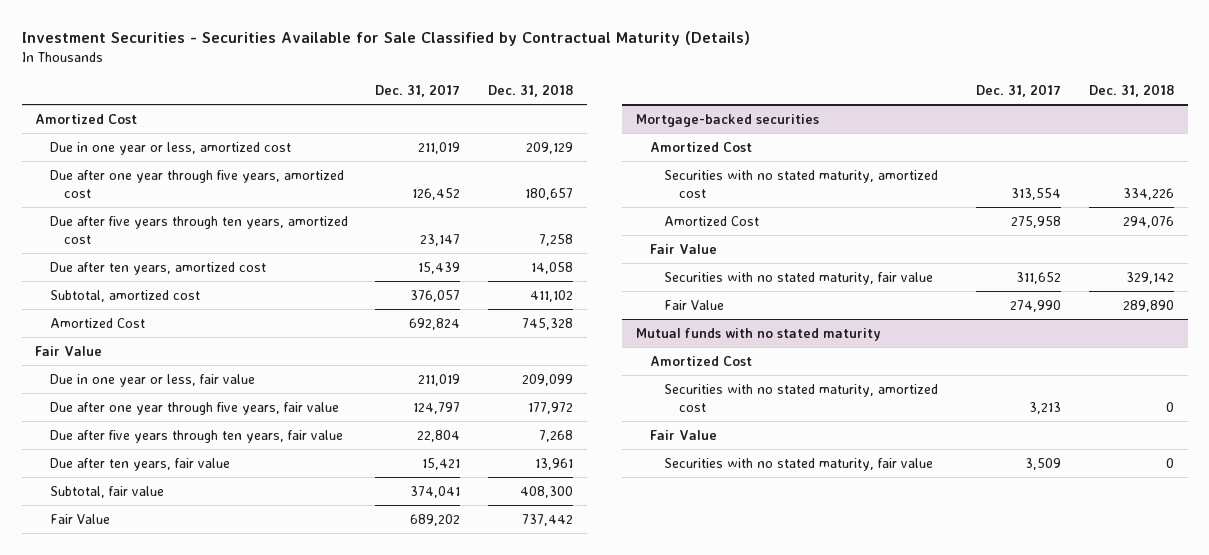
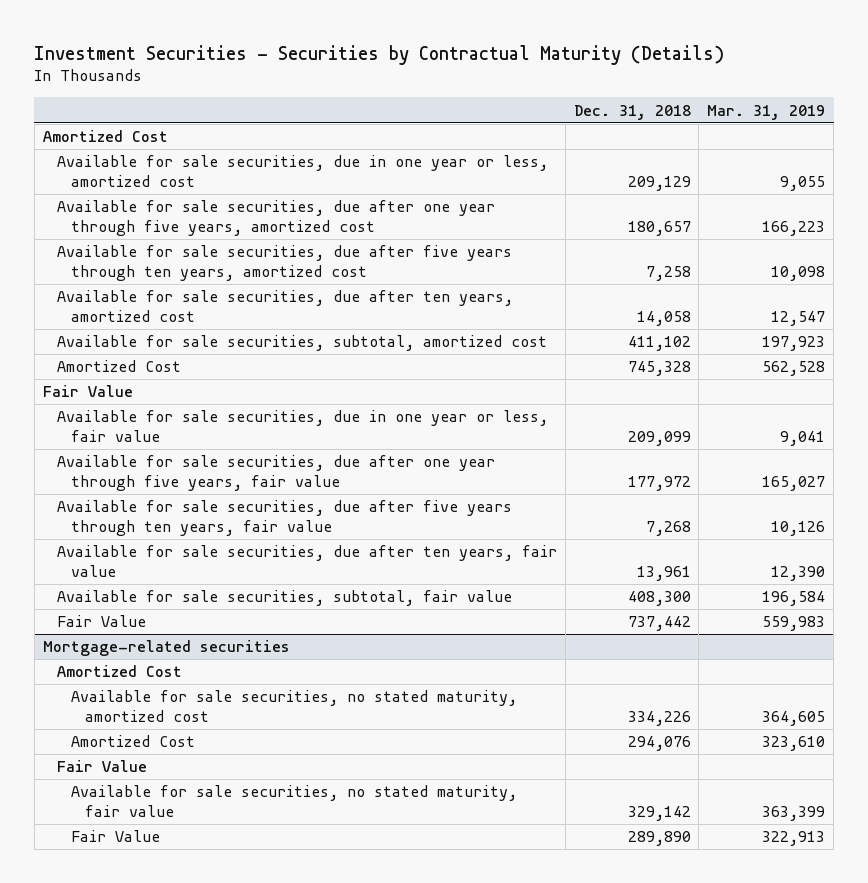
- Investment Securities - Securities Available for Sale Classified by Contractual Maturity (Details)
+ Investment Securities - Securities by Contractual Maturity (Details)
- | Dec. 31, 2017 | Dec. 31, 2018
+ | Dec. 31, 2018 | Mar. 31, 2019
- Due in one year or less, amortized cost | 211,019 | 209,129
- Due after one year through five years, amortized cost | 126,452 | 180,657
- Due after five years through ten years, amortized cost | 23,147 | 7,258
- Due after ten years, amortized cost | 15,439 | 14,058
- Subtotal, amortized cost | 376,057 | 411,102
+ Available for sale securities, due in one year or less, amortized cost | 209,129 | 9,055
+ Available for sale securities, due after one year through five years, amortized cost | 180,657 | 166,223
+ Available for sale securities, due after five years through ten years, amortized cost | 7,258 | 10,098
+ Available for sale securities, due after ten years, amortized cost | 14,058 | 12,547
+ Available for sale securities, subtotal, amortized cost | 411,102 | 197,923
- Due in one year or less, fair value | 211,019 | 209,099
- Due after one year through five years, fair value | 124,797 | 177,972
- Due after five years through ten years, fair value | 22,804 | 7,268
- Due after ten years, fair value | 15,421 | 13,961
- Subtotal, fair value | 374,041 | 408,300
+ Available for sale securities, due in one year or less, fair value | 209,099 | 9,041
+ Available for sale securities, due after one year through five years, fair value | 177,972 | 165,027
+ Available for sale securities, due after five years through ten years, fair value | 7,268 | 10,126
+ Available for sale securities, due after ten years, fair value | 13,961 | 12,390
+ Available for sale securities, subtotal, fair value | 408,300 | 196,584
- Mortgage-backed securities
+ Mortgage-related securities
- Securities with no stated maturity, amortized cost | 313,554 | 334,226
+ Available for sale securities, no stated maturity, amortized cost | 334,226 | 364,605
- Securities with no stated maturity, fair value | 311,652 | 329,142
+ Available for sale securities, no stated maturity, fair value | 329,142 | 363,399
- Mutual funds with no stated maturity
- Amortized Cost
- Securities with no stated maturity, amortized cost | 3,213 | 0
- Fair Value
- Securities with no stated maturity, fair value | 3,509 | 0

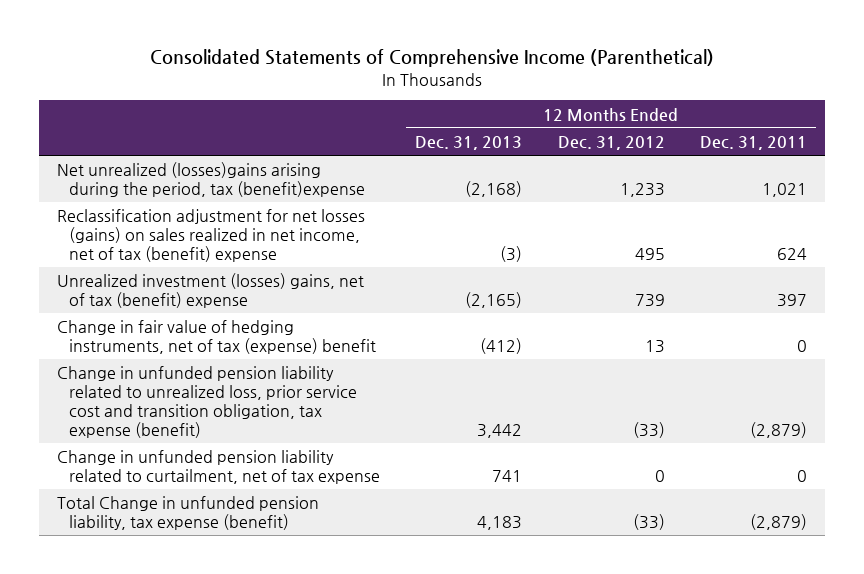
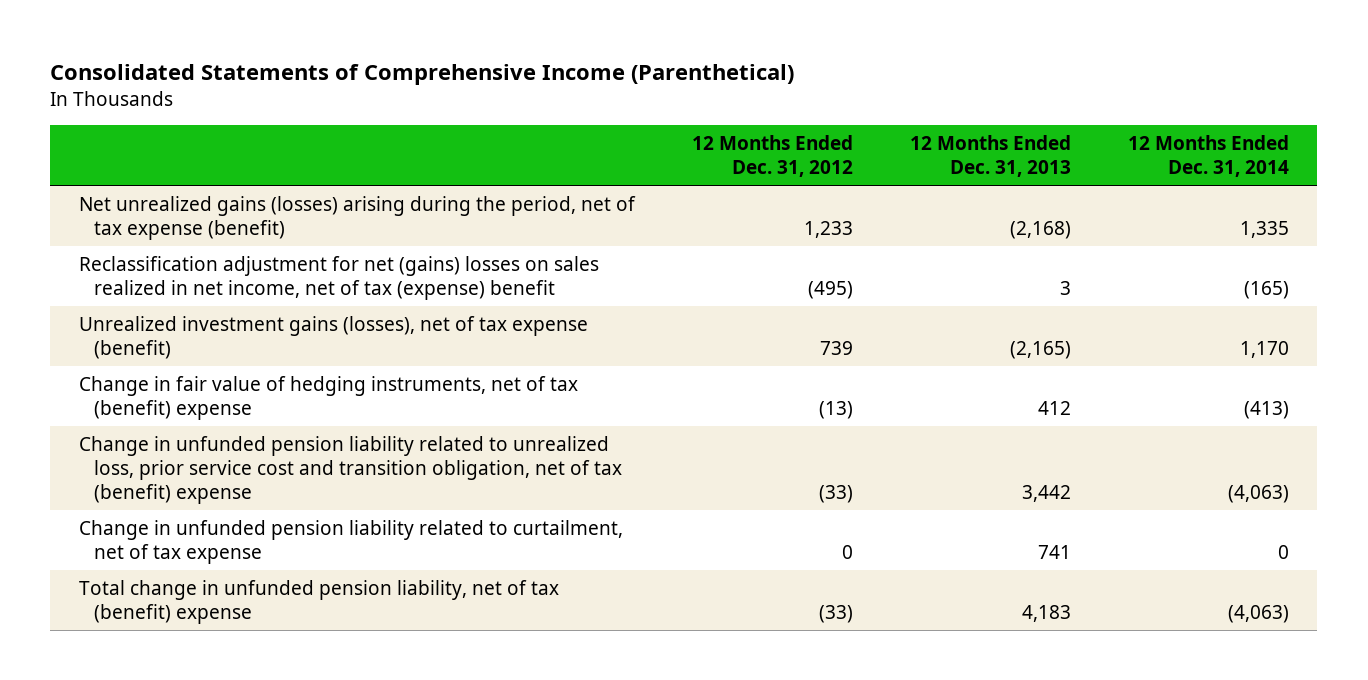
- | 12 Months Ended Dec. 31, 2013 | 12 Months Ended Dec. 31, 2012 | 12 Months Ended Dec. 31, 2011
+ | 12 Months Ended Dec. 31, 2012 | 12 Months Ended Dec. 31, 2013 | 12 Months Ended Dec. 31, 2014
- Net unrealized (losses)gains arising during the period, tax (benefit)expense | (2,168) | 1,233 | 1,021
- Reclassification adjustment for net losses (gains) on sales realized in net income, net of tax (benefit) expense | (3) | 495 | 624
- Unrealized investment (losses) gains, net of tax (benefit) expense | (2,165) | 739 | 397
- Change in fair value of hedging instruments, net of tax (expense) benefit | (412) | 13 | 0
- Change in unfunded pension liability related to unrealized loss, prior service cost and transition obligation, tax expense (benefit) | 3,442 | (33) | (2,879)
+ Net unrealized gains (losses) arising during the period, net of tax expense (benefit) | 1,233 | (2,168) | 1,335
+ Reclassification adjustment for net (gains) losses on sales realized in net income, net of tax (expense) benefit | (495) | 3 | (165)
+ Unrealized investment gains (losses), net of tax expense (benefit) | 739 | (2,165) | 1,170
+ Change in fair value of hedging instruments, net of tax (benefit) expense | (13) | 412 | (413)
+ Change in unfunded pension liability related to unrealized loss, prior service cost and transition obligation, net of tax (benefit) expense | (33) | 3,442 | (4,063)
- Total Change in unfunded pension liability, tax expense (benefit) | 4,183 | (33) | (2,879)
+ Total change in unfunded pension liability, net of tax (benefit) expense | (33) | 4,183 | (4,063)

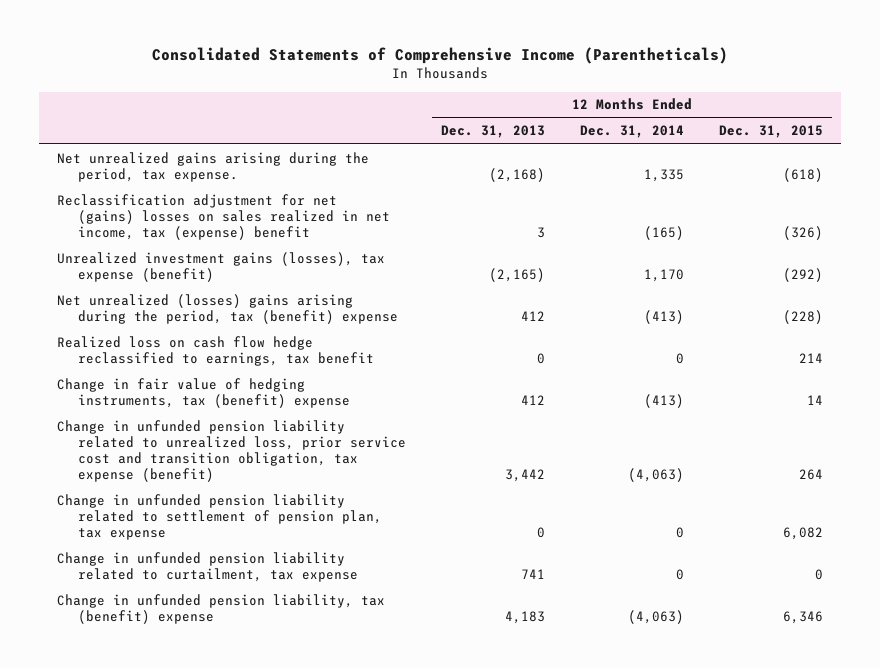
- Consolidated Statements of Comprehensive Income (Parenthetical)
+ Consolidated Statements of Comprehensive Income (Parentheticals)
- | 12 Months Ended Dec. 31, 2012 | 12 Months Ended Dec. 31, 2013 | 12 Months Ended Dec. 31, 2014
+ | 12 Months Ended Dec. 31, 2013 | 12 Months Ended Dec. 31, 2014 | 12 Months Ended Dec. 31, 2015
- Net unrealized gains (losses) arising during the period, net of tax expense (benefit) | 1,233 | (2,168) | 1,335
- Reclassification adjustment for net (gains) losses on sales realized in net income, net of tax (expense) benefit | (495) | 3 | (165)
- Unrealized investment gains (losses), net of tax expense (benefit) | 739 | (2,165) | 1,170
- Change in fair value of hedging instruments, net of tax (benefit) expense | (13) | 412 | (413)
- Change in unfunded pension liability related to unrealized loss, prior service cost and transition obligation, net of tax (benefit) expense | (33) | 3,442 | (4,063)
- Change in unfunded pension liability related to curtailment, net of tax expense | 0 | 741 | 0
- Total change in unfunded pension liability, net of tax (benefit) expense | (33) | 4,183 | (4,063)
+ Net unrealized gains arising during the period, tax expense. | (2,168) | 1,335 | (618)
+ Reclassification adjustment for net (gains) losses on sales realized in net income, tax (expense) benefit | 3 | (165) | (326)
+ Unrealized investment gains (losses), tax expense (benefit) | (2,165) | 1,170 | (292)
+ Net unrealized (losses) gains arising during the period, tax (benefit) expense | 412 | (413) | (228)
+ Realized loss on cash flow hedge reclassified to earnings, tax benefit | 0 | 0 | 214
+ Change in fair value of hedging instruments, tax (benefit) expense | 412 | (413) | 14
+ Change in unfunded pension liability related to unrealized loss, prior service cost and transition obligation, tax expense (benefit) | 3,442 | (4,063) | 264
+ Change in unfunded pension liability related to settlement of pension plan, tax expense | 0 | 0 | 6,082
+ Change in unfunded pension liability related to curtailment, tax expense | 741 | 0 | 0
+ Change in unfunded pension liability, tax (benefit) expense | 4,183 | (4,063) | 6,346

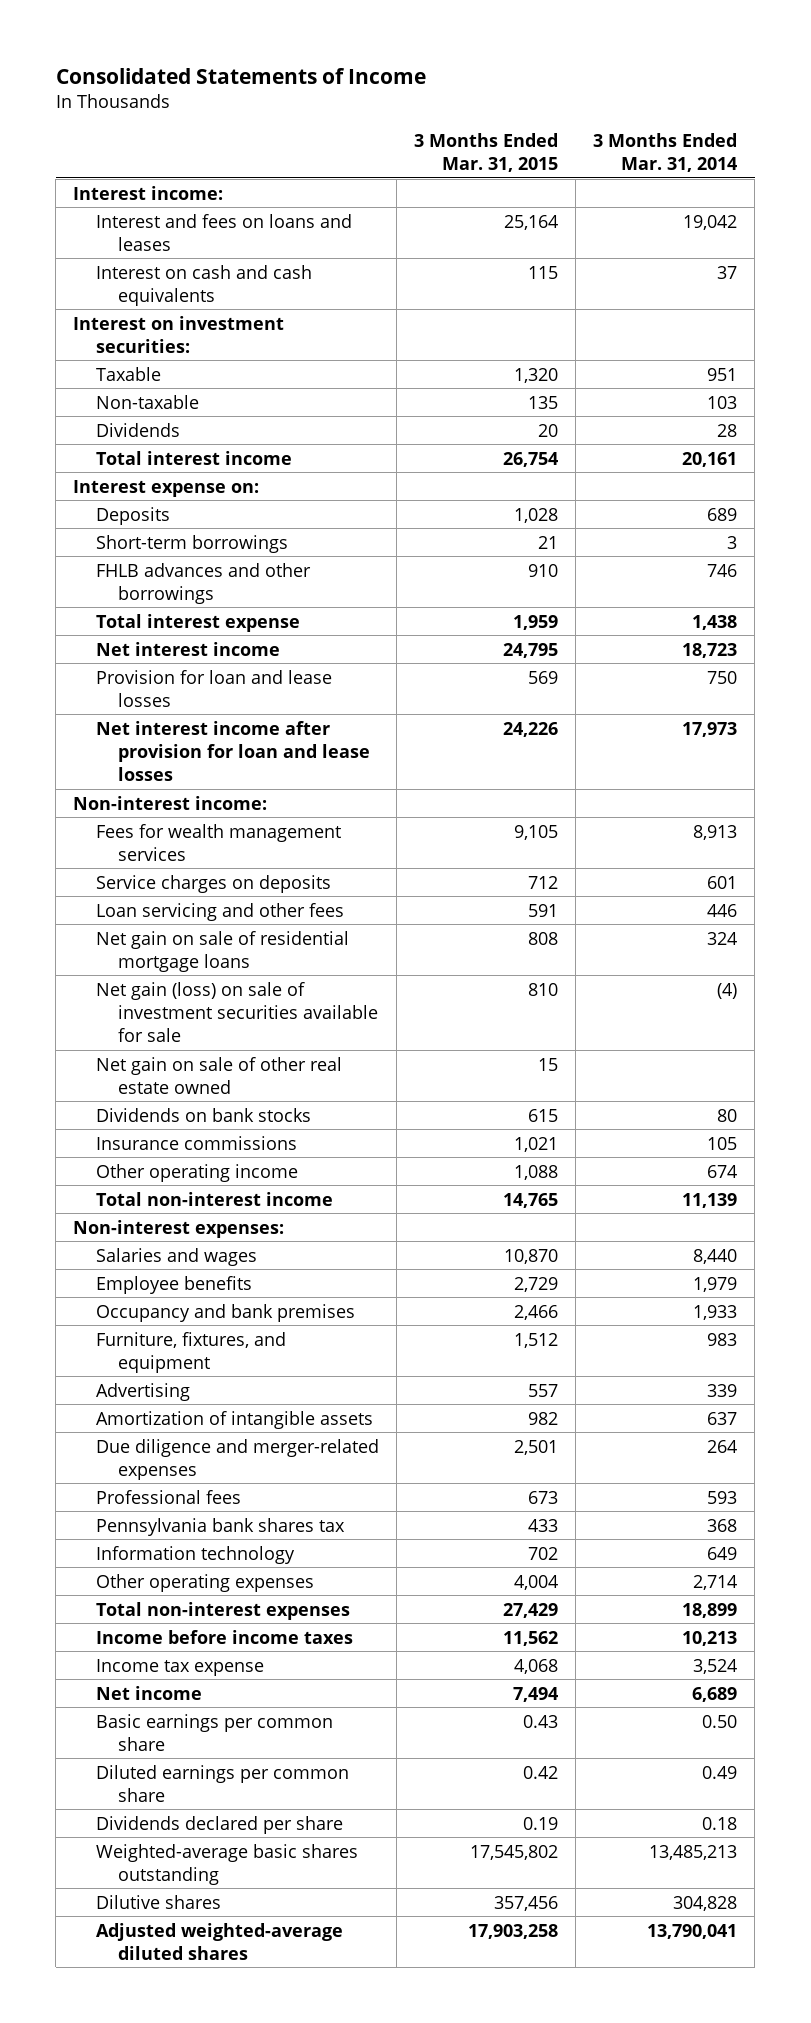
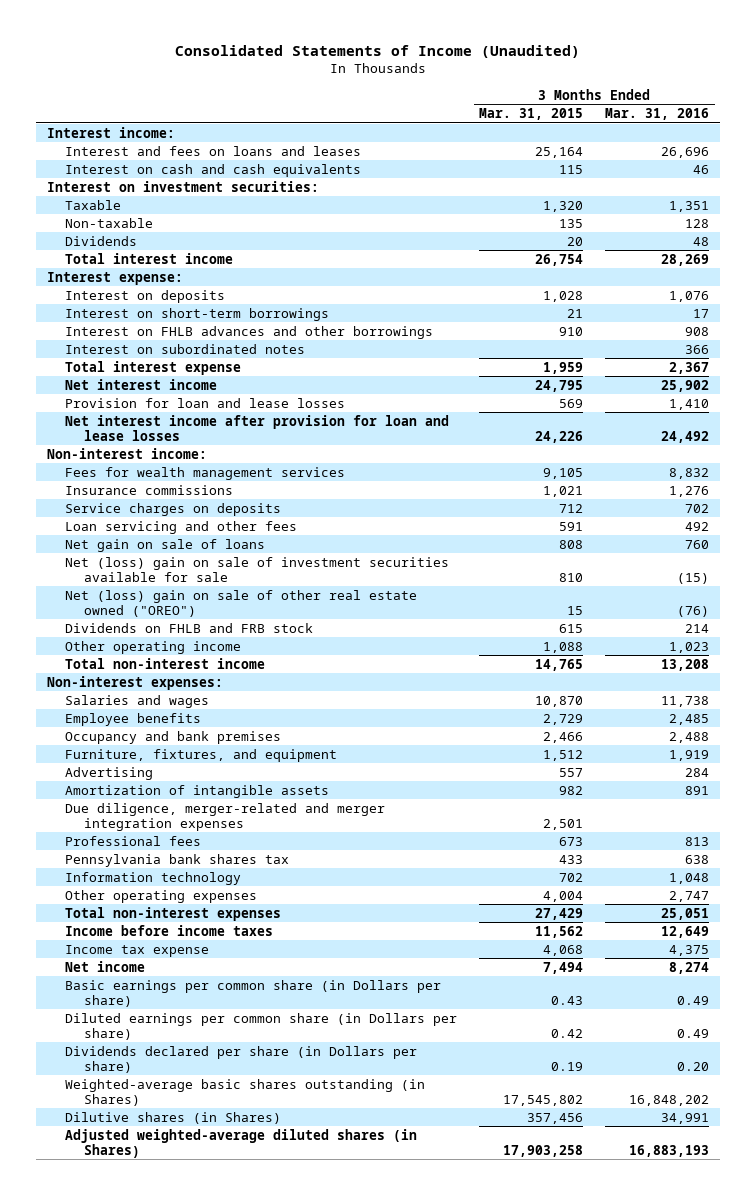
- Consolidated Statements of Income
+ Consolidated Statements of Income (Unaudited)
- | 3 Months Ended Mar. 31, 2015 | 3 Months Ended Mar. 31, 2014
+ | 3 Months Ended Mar. 31, 2015 | 3 Months Ended Mar. 31, 2016
- Interest expense on:
- Deposits | 1,028 | 689
- Short-term borrowings | 21 | 3
- FHLB advances and other borrowings | 910 | 746
+ Interest expense:
+ Interest on deposits | 1,028 | 1,076
+ Interest on short-term borrowings | 21 | 17
+ Interest on FHLB advances and other borrowings | 910 | 908
+ Interest on subordinated notes | | 366
moved up: Insurance commissions | 1,021 | 1,276
- Net gain on sale of residential mortgage loans | 808 | 324
- Net gain (loss) on sale of investment securities available for sale | 810 | (4)
- Net gain on sale of other real estate owned | 15 |
- Dividends on bank stocks | 615 | 80
+ Net gain on sale of loans | 808 | 760
+ Net (loss) gain on sale of investment securities available for sale | 810 | (15)
+ Net (loss) gain on sale of other real estate owned ("OREO") | 15 | (76)
+ Dividends on FHLB and FRB stock | 615 | 214
- Due diligence and merger-related expenses | 2,501 | 264
+ Due diligence, merger-related and merger integration expenses | 2,501 |
- Basic earnings per common share | 0.43 | 0.50
- Diluted earnings per common share | 0.42 | 0.49
- Dividends declared per share | 0.19 | 0.18
- Weighted-average basic shares outstanding | 17,545,802 | 13,485,213
- Dilutive shares | 357,456 | 304,828
- Adjusted weighted-average diluted shares | 17,903,258 | 13,790,041
+ Basic earnings per common share (in Dollars per share) | 0.43 | 0.49
+ Diluted earnings per common share (in Dollars per share) | 0.42 | 0.49
+ Dividends declared per share (in Dollars per share) | 0.19 | 0.20
+ Weighted-average basic shares outstanding (in Shares) | 17,545,802 | 16,848,202
+ Dilutive shares (in Shares) | 357,456 | 34,991
+ Adjusted weighted-average diluted shares (in Shares) | 17,903,258 | 16,883,193

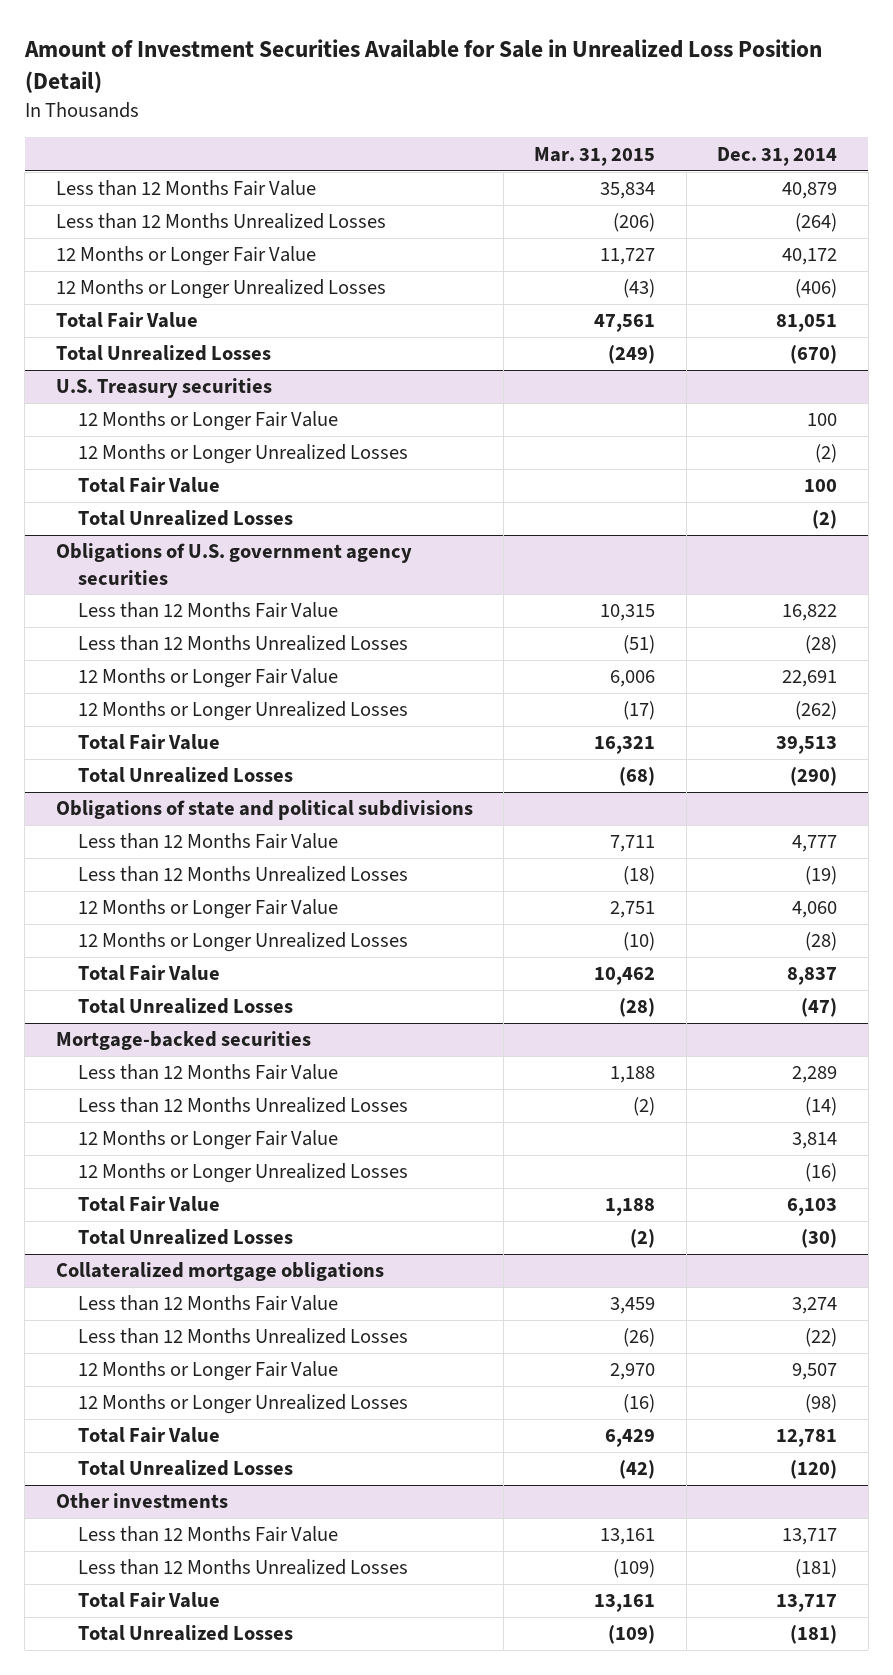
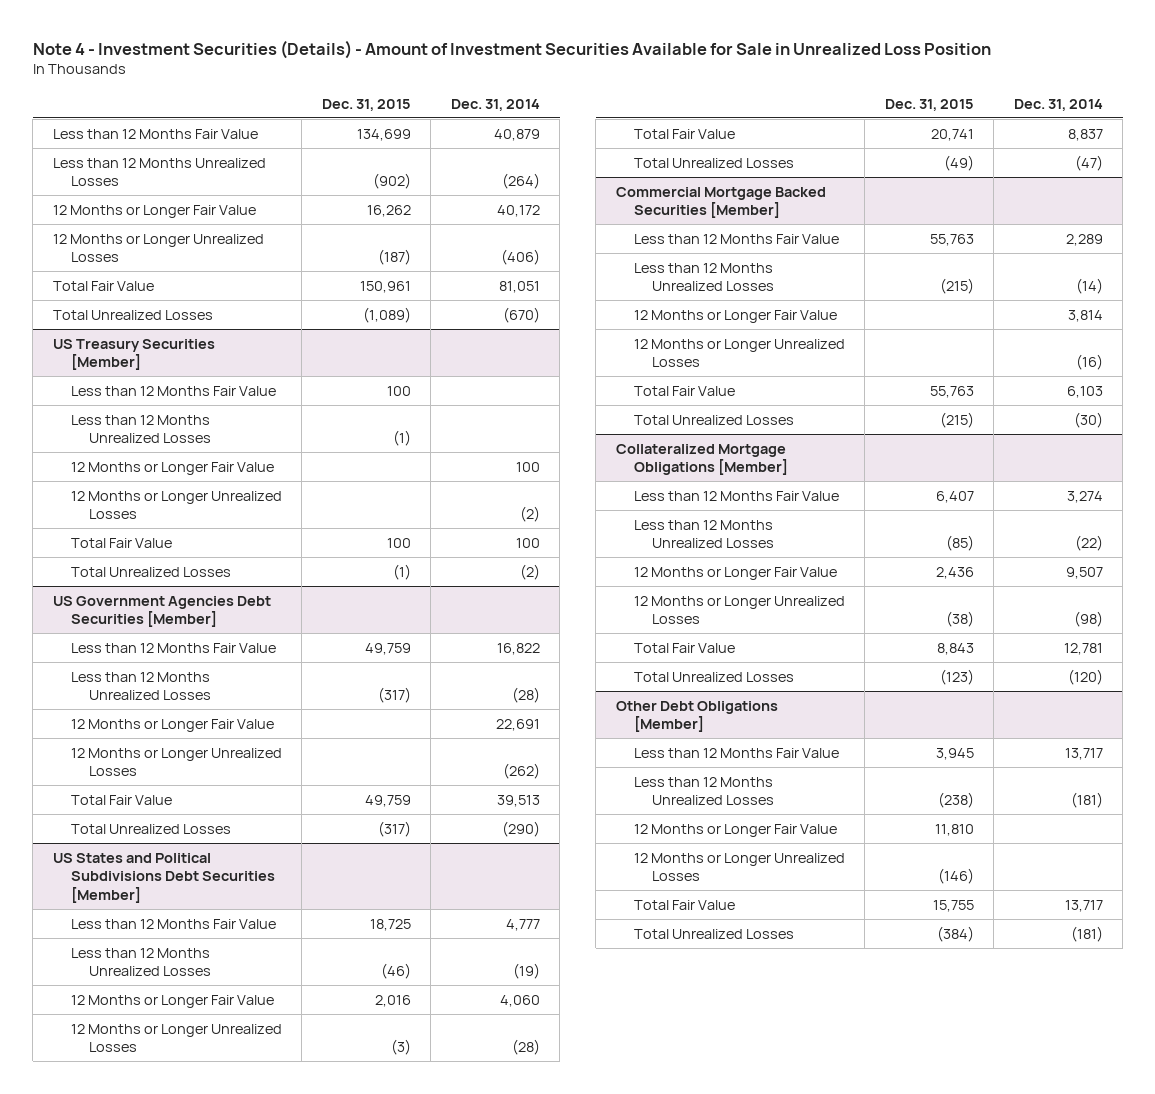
- Amount of Investment Securities Available for Sale in Unrealized Loss Position (Detail)
+ Note 4 - Investment Securities (Details) - Amount of Investment Securities Available for Sale in Unrealized Loss Position
- | Mar. 31, 2015 | Dec. 31, 2014
+ | Dec. 31, 2015 | Dec. 31, 2014
- U.S. Treasury securities
+ US Treasury Securities [Member]
+ Less than 12 Months Fair Value | 100 |
+ Less than 12 Months Unrealized Losses | (1) |
- Obligations of U.S. government agency securities
+ US Government Agencies Debt Securities [Member]
- Obligations of state and political subdivisions
+ US States and Political Subdivisions Debt Securities [Member]
- Mortgage-backed securities
+ Commercial Mortgage Backed Securities [Member]
- Collateralized mortgage obligations
+ Collateralized Mortgage Obligations [Member]
- Other investments
+ Other Debt Obligations [Member]
+ 12 Months or Longer Fair Value | 11,810 |
+ 12 Months or Longer Unrealized Losses | (146) |

